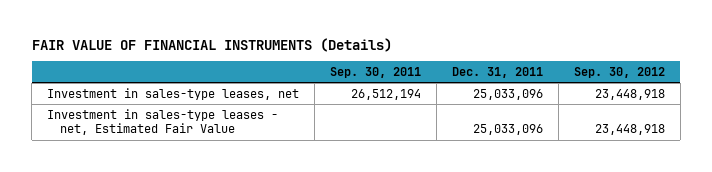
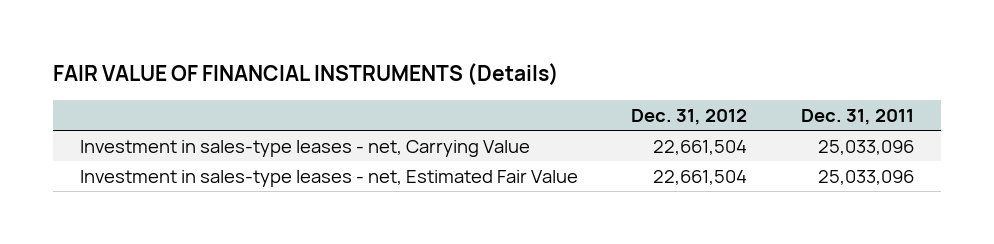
- | Sep. 30, 2011 | Dec. 31, 2011 | Sep. 30, 2012
+ | Dec. 31, 2012 | Dec. 31, 2011
- Investment in sales-type leases, net | 26,512,194 | 25,033,096 | 23,448,918
+ Investment in sales-type leases - net, Carrying Value | 22,661,504 | 25,033,096

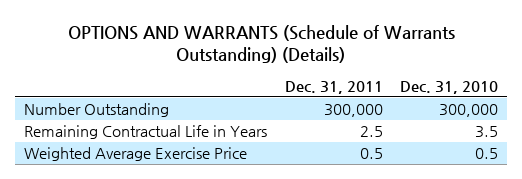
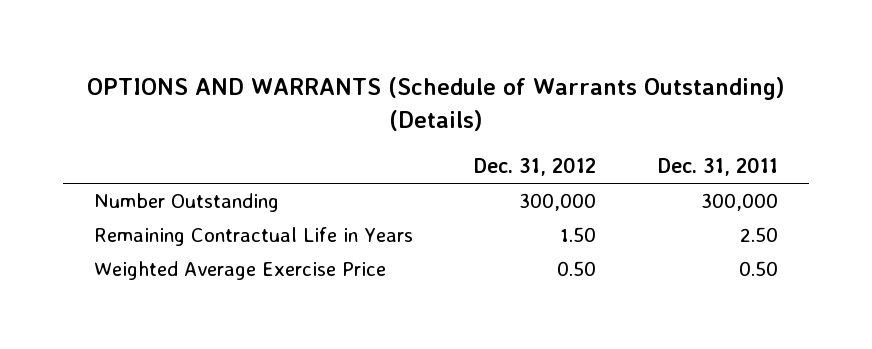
- | Dec. 31, 2011 | Dec. 31, 2010
+ | Dec. 31, 2012 | Dec. 31, 2011
- Remaining Contractual Life in Years | 2.5 | 3.5
- Weighted Average Exercise Price | 0.5 | 0.5
+ Remaining Contractual Life in Years | 1.50 | 2.50
+ Weighted Average Exercise Price | 0.50 | 0.50

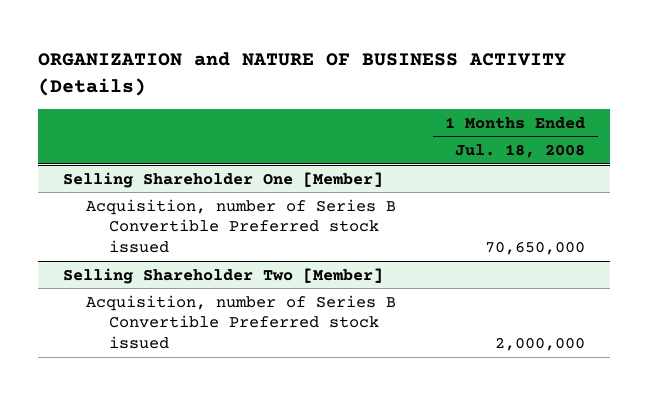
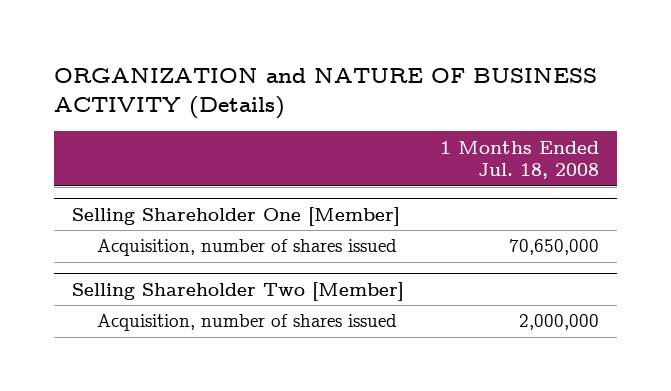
@ Selling Shareholder One [Member]
- Acquisition, number of Series B Convertible Preferred stock issued | 70,650,000
+ Acquisition, number of shares issued | 70,650,000
@ Selling Shareholder Two [Member]
- Acquisition, number of Series B Convertible Preferred stock issued | 2,000,000
+ Acquisition, number of shares issued | 2,000,000

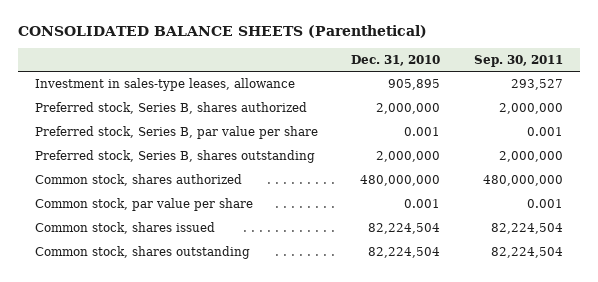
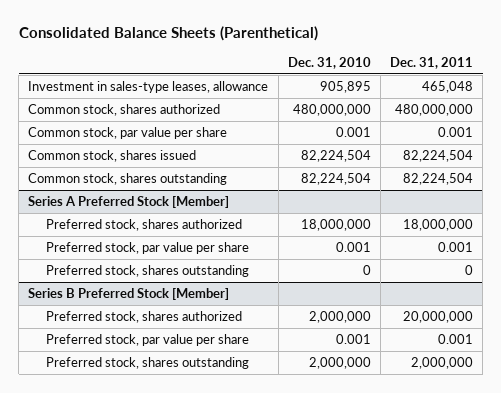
- CONSOLIDATED BALANCE SHEETS (Parenthetical)
+ Consolidated Balance Sheets (Parenthetical)
- | Dec. 31, 2010 | Sep. 30, 2011
+ | Dec. 31, 2010 | Dec. 31, 2011
- Preferred stock, Series B, shares authorized | 2,000,000 | 2,000,000
- Preferred stock, Series B, par value per share | 0.001 | 0.001
- Preferred stock, Series B, shares outstanding | 2,000,000 | 2,000,000
+ Series A Preferred Stock [Member]
+ Preferred stock, shares authorized | 18,000,000 | 18,000,000
+ Preferred stock, par value per share | 0.001 | 0.001
+ Preferred stock, shares outstanding | 0 | 0
+ Series B Preferred Stock [Member]
+ Preferred stock, shares authorized | 2,000,000 | 20,000,000
+ Preferred stock, par value per share | 0.001 | 0.001
+ Preferred stock, shares outstanding | 2,000,000 | 2,000,000

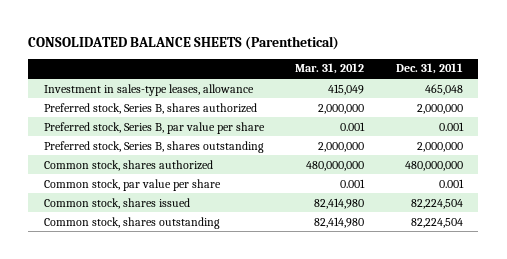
- Consolidated Balance Sheets (Parenthetical)
+ CONSOLIDATED BALANCE SHEETS (Parenthetical)
- | Dec. 31, 2010 | Dec. 31, 2011
+ | Mar. 31, 2012 | Dec. 31, 2011
+ Preferred stock, Series B, shares authorized | 2,000,000 | 2,000,000
+ Preferred stock, Series B, par value per share | 0.001 | 0.001
+ Preferred stock, Series B, shares outstanding | 2,000,000 | 2,000,000
- Series A Preferred Stock [Member]
- Preferred stock, shares authorized | 18,000,000 | 18,000,000
- Preferred stock, par value per share | 0.001 | 0.001
- Preferred stock, shares outstanding | 0 | 0
- Series B Preferred Stock [Member]
- Preferred stock, shares authorized | 2,000,000 | 20,000,000
- Preferred stock, par value per share | 0.001 | 0.001
- Preferred stock, shares outstanding | 2,000,000 | 2,000,000

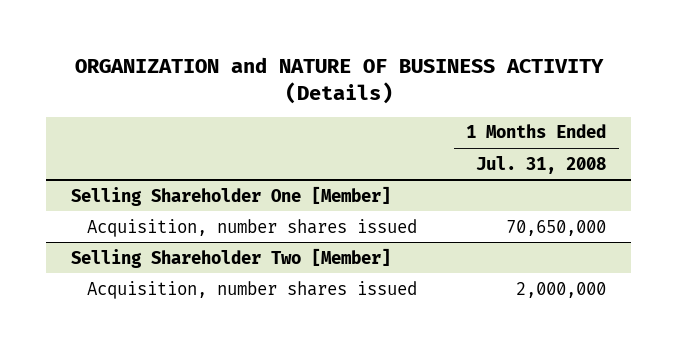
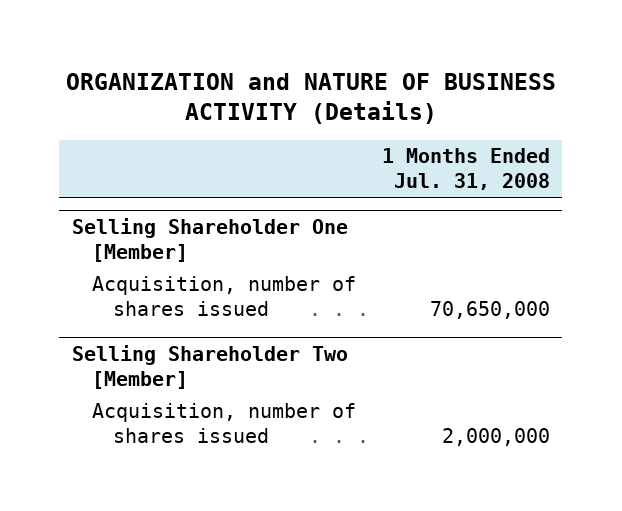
@ Selling Shareholder One [Member]
- Acquisition, number shares issued | 70,650,000
+ Acquisition, number of shares issued | 70,650,000
@ Selling Shareholder Two [Member]
- Acquisition, number shares issued | 2,000,000
+ Acquisition, number of shares issued | 2,000,000

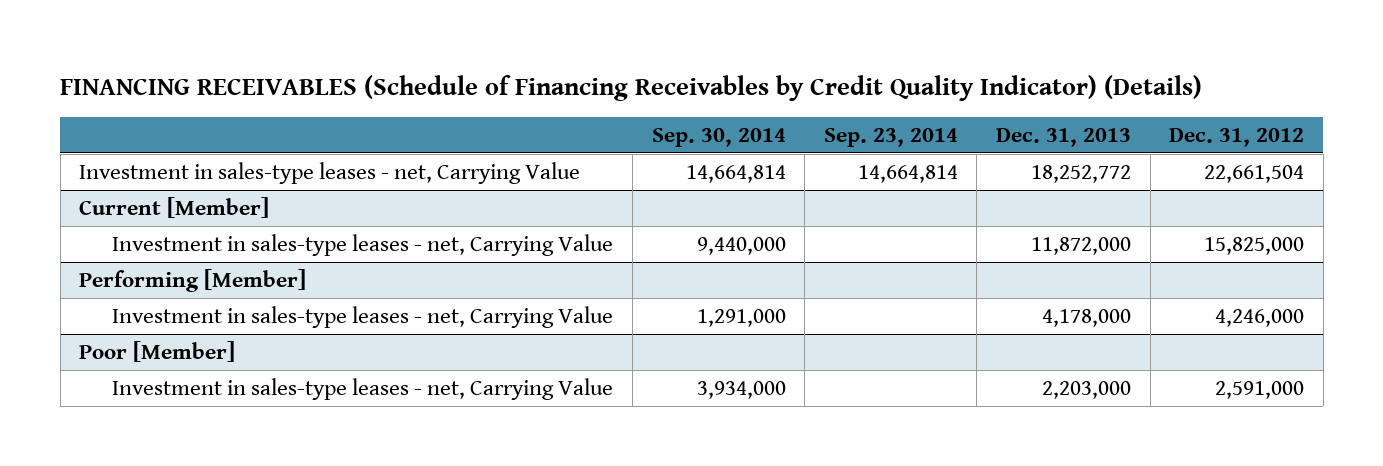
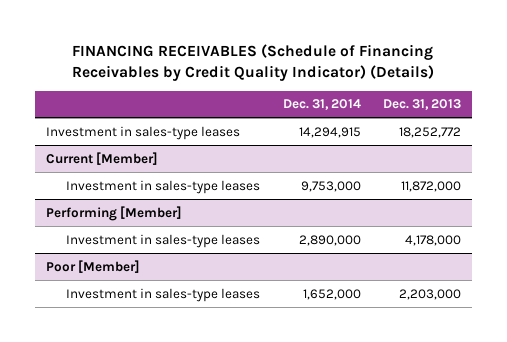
- | Sep. 30, 2014 | Sep. 23, 2014 | Dec. 31, 2013 | Dec. 31, 2012
+ | Dec. 31, 2014 | Dec. 31, 2013
- Investment in sales-type leases - net, Carrying Value | 14,664,814 | 14,664,814 | 18,252,772 | 22,661,504
+ Investment in sales-type leases | 14,294,915 | 18,252,772
@ Current [Member]
- Investment in sales-type leases - net, Carrying Value | 9,440,000 | | 11,872,000 | 15,825,000
+ Investment in sales-type leases | 9,753,000 | 11,872,000
@ Performing [Member]
- Investment in sales-type leases - net, Carrying Value | 1,291,000 | | 4,178,000 | 4,246,000
+ Investment in sales-type leases | 2,890,000 | 4,178,000
@ Poor [Member]
- Investment in sales-type leases - net, Carrying Value | 3,934,000 | | 2,203,000 | 2,591,000
+ Investment in sales-type leases | 1,652,000 | 2,203,000

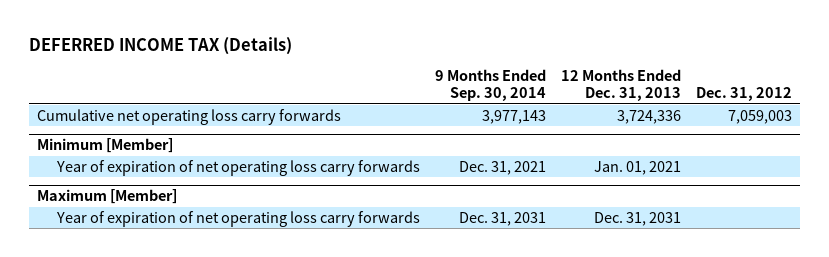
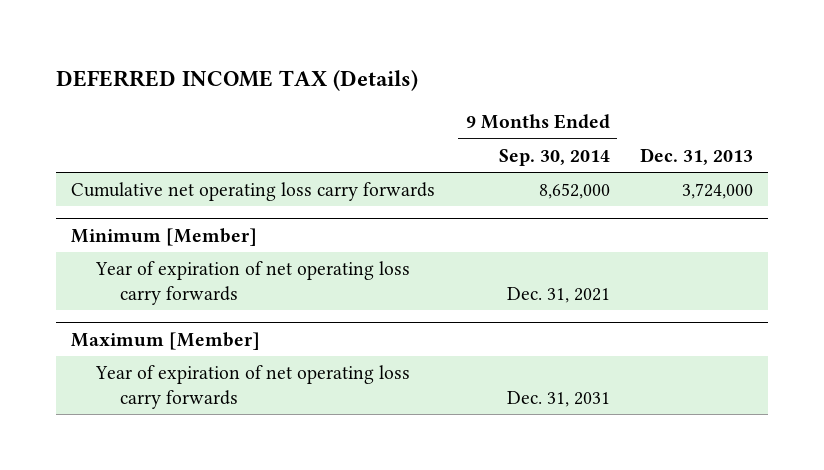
- | 9 Months Ended Sep. 30, 2014 | 12 Months Ended Dec. 31, 2013 | Dec. 31, 2012
+ | 9 Months Ended Sep. 30, 2014 | Dec. 31, 2013
- Cumulative net operating loss carry forwards | 3,977,143 | 3,724,336 | 7,059,003
+ Cumulative net operating loss carry forwards | 8,652,000 | 3,724,000

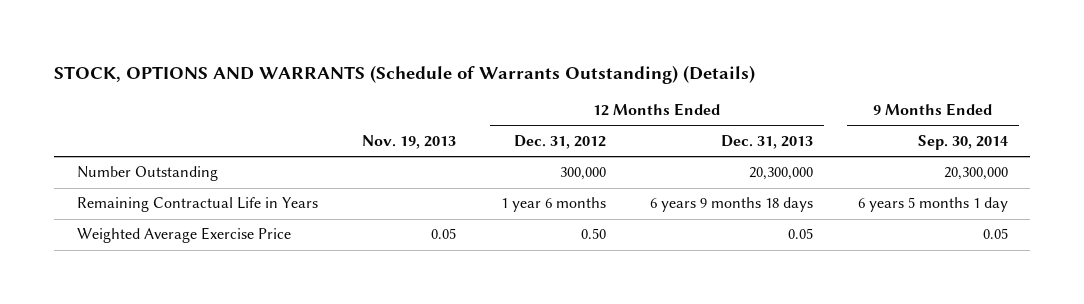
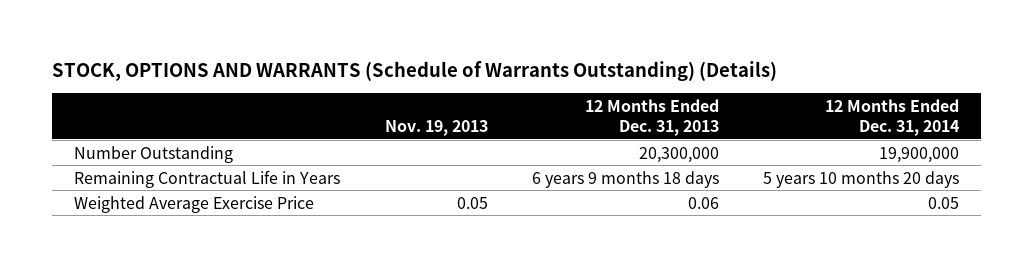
- | Nov. 19, 2013 | 12 Months Ended Dec. 31, 2012 | 12 Months Ended Dec. 31, 2013 | 9 Months Ended Sep. 30, 2014
+ | Nov. 19, 2013 | 12 Months Ended Dec. 31, 2013 | 12 Months Ended Dec. 31, 2014
- Weighted Average Exercise Price | 0.05 | 0.50 | 0.05 | 0.05
+ Weighted Average Exercise Price | 0.05 | 0.06 | 0.05

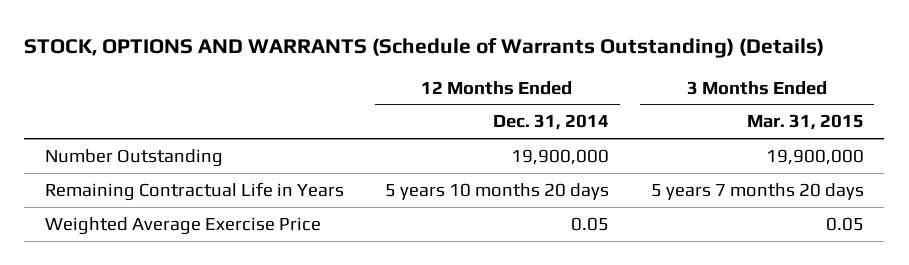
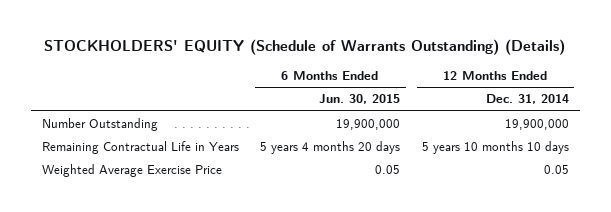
- STOCK, OPTIONS AND WARRANTS (Schedule of Warrants Outstanding) (Details)
+ STOCKHOLDERS' EQUITY (Schedule of Warrants Outstanding) (Details)
- | 12 Months Ended Dec. 31, 2014 | 3 Months Ended Mar. 31, 2015
+ | 6 Months Ended Jun. 30, 2015 | 12 Months Ended Dec. 31, 2014
- Remaining Contractual Life in Years | 5 years 10 months 20 days | 5 years 7 months 20 days
+ Remaining Contractual Life in Years | 5 years 4 months 20 days | 5 years 10 months 10 days

